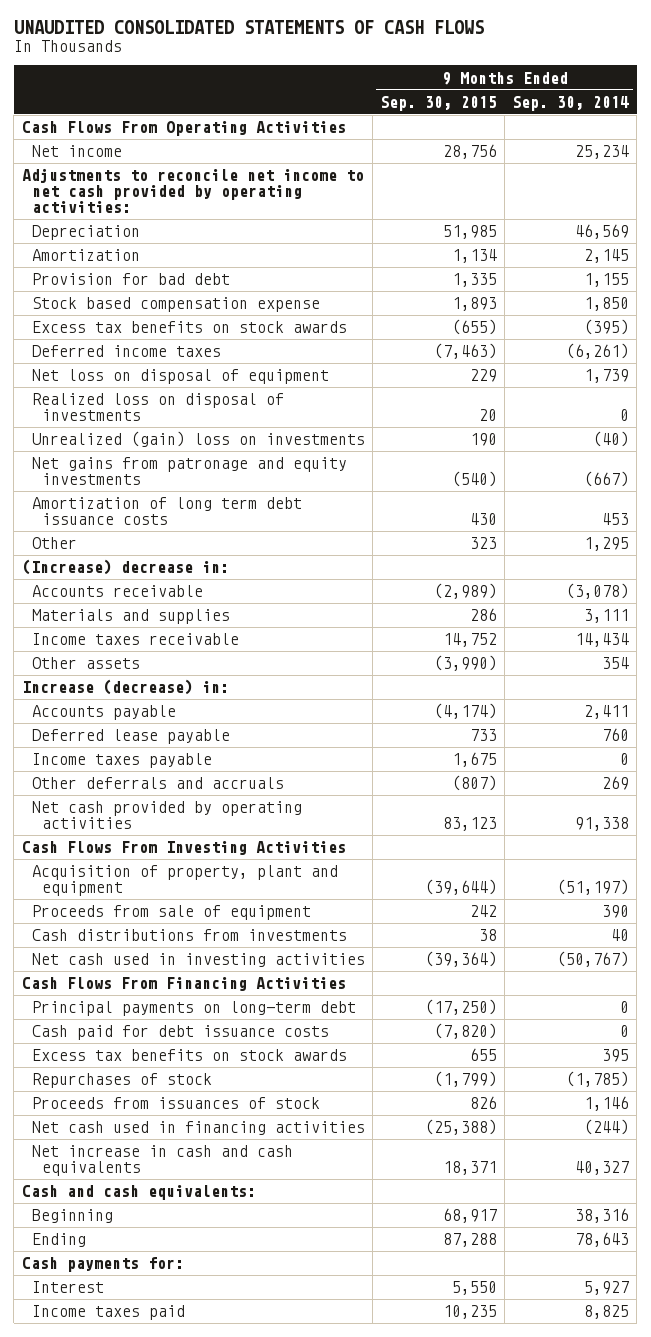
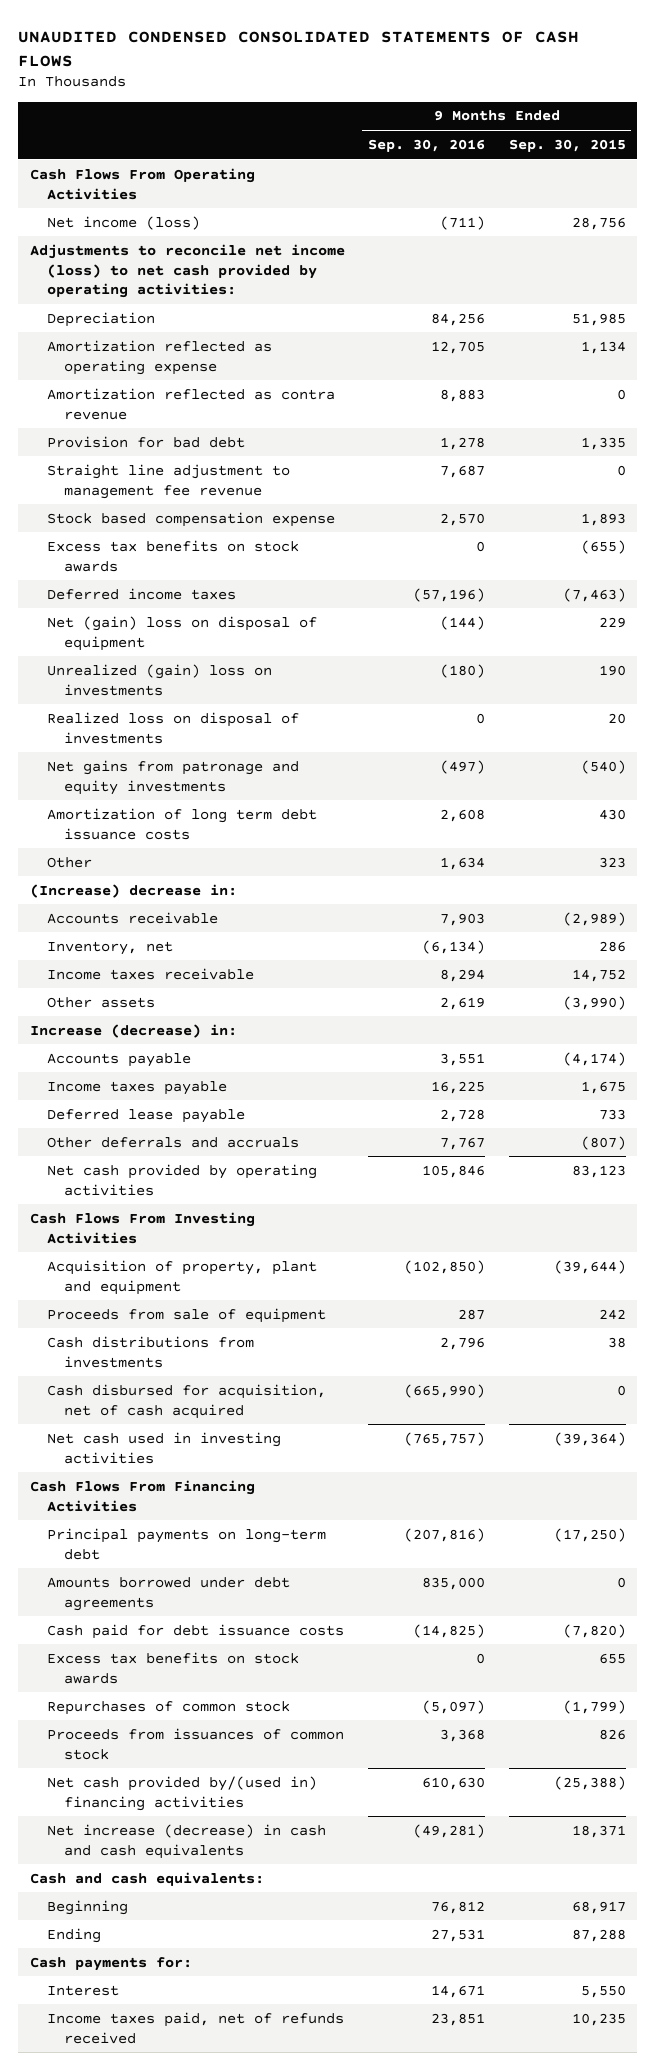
- UNAUDITED CONSOLIDATED STATEMENTS OF CASH FLOWS
+ UNAUDITED CONDENSED CONSOLIDATED STATEMENTS OF CASH FLOWS
- | 9 Months Ended Sep. 30, 2015 | 9 Months Ended Sep. 30, 2014
+ | 9 Months Ended Sep. 30, 2016 | 9 Months Ended Sep. 30, 2015
- Net income | 28,756 | 25,234
- Adjustments to reconcile net income to net cash provided by operating activities:
+ Net income (loss) | (711) | 28,756
+ Adjustments to reconcile net income (loss) to net cash provided by operating activities:
- Amortization | 1,134 | 2,145
+ Amortization reflected as operating expense | 12,705 | 1,134
+ Amortization reflected as contra revenue | 8,883 | 0
+ Straight line adjustment to management fee revenue | 7,687 | 0
- Net loss on disposal of equipment | 229 | 1,739
+ Net (gain) loss on disposal of equipment | (144) | 229
moved down: Realized loss on disposal of investments | 0 | 20
- Materials and supplies | 286 | 3,111
+ Inventory, net | (6,134) | 286
moved down: Deferred lease payable | 2,728 | 733
+ Cash disbursed for acquisition, net of cash acquired | (665,990) | 0
+ Amounts borrowed under debt agreements | 835,000 | 0
- Repurchases of stock | (1,799) | (1,785)
- Proceeds from issuances of stock | 826 | 1,146
- Net cash used in financing activities | (25,388) | (244)
- Net increase in cash and cash equivalents | 18,371 | 40,327
+ Repurchases of common stock | (5,097) | (1,799)
+ Proceeds from issuances of common stock | 3,368 | 826
+ Net cash provided by/(used in) financing activities | 610,630 | (25,388)
+ Net increase (decrease) in cash and cash equivalents | (49,281) | 18,371
- Income taxes paid | 10,235 | 8,825
+ Income taxes paid, net of refunds received | 23,851 | 10,235

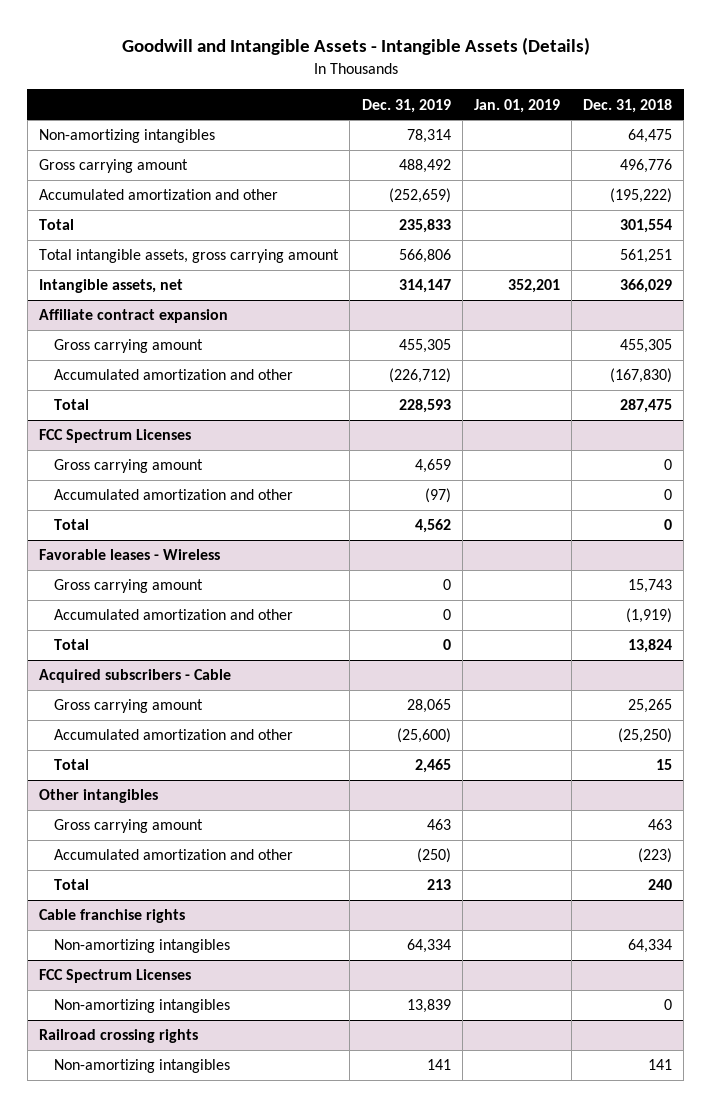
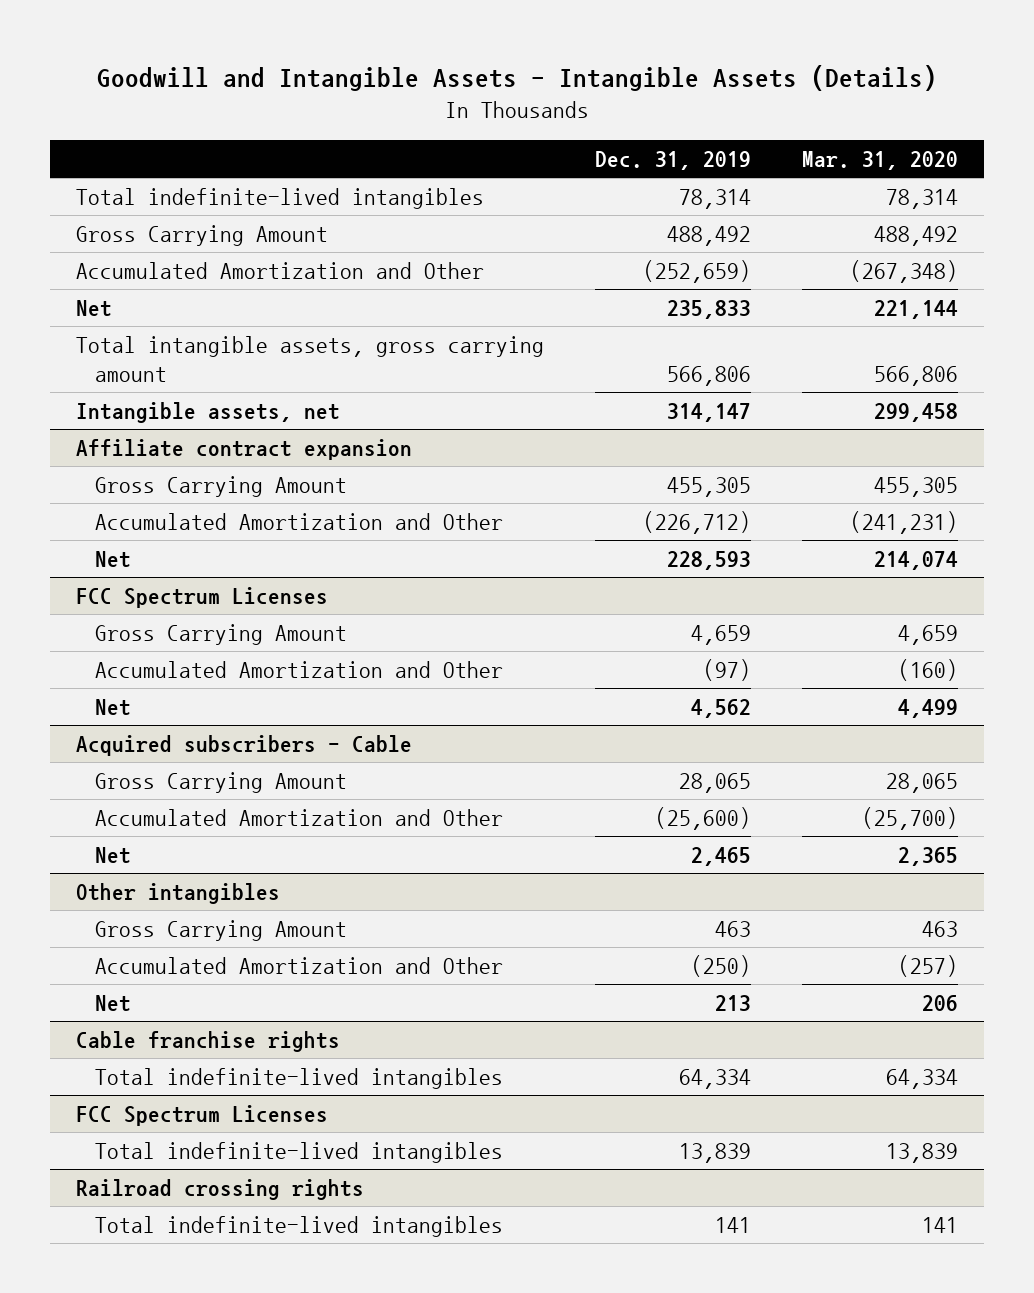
- | Dec. 31, 2019 | Jan. 01, 2019 | Dec. 31, 2018
+ | Dec. 31, 2019 | Mar. 31, 2020
- Non-amortizing intangibles | 78,314 | | 64,475
- Gross carrying amount | 488,492 | | 496,776
- Accumulated amortization and other | (252,659) | | (195,222)
- Total | 235,833 | | 301,554
+ Total indefinite-lived intangibles | 78,314 | 78,314
+ Gross Carrying Amount | 488,492 | 488,492
+ Accumulated Amortization and Other | (252,659) | (267,348)
+ Net | 235,833 | 221,144
@ Affiliate contract expansion
- Gross carrying amount | 455,305 | | 455,305
- Accumulated amortization and other | (226,712) | | (167,830)
- Total | 228,593 | | 287,475
+ Gross Carrying Amount | 455,305 | 455,305
+ Accumulated Amortization and Other | (226,712) | (241,231)
+ Net | 228,593 | 214,074
@ FCC Spectrum Licenses
- Gross carrying amount | 4,659 | | 0
- Accumulated amortization and other | (97) | | 0
- Total | 4,562 | | 0
- Favorable leases - Wireless
- Gross carrying amount | 0 | | 15,743
- Accumulated amortization and other | 0 | | (1,919)
- Total | 0 | | 13,824
@ FCC Spectrum Licenses
+ Gross Carrying Amount | 4,659 | 4,659
+ Accumulated Amortization and Other | (97) | (160)
+ Net | 4,562 | 4,499
@ Acquired subscribers - Cable
- Gross carrying amount | 28,065 | | 25,265
- Accumulated amortization and other | (25,600) | | (25,250)
- Total | 2,465 | | 15
+ Gross Carrying Amount | 28,065 | 28,065
+ Accumulated Amortization and Other | (25,600) | (25,700)
+ Net | 2,465 | 2,365
@ Other intangibles
- Gross carrying amount | 463 | | 463
- Accumulated amortization and other | (250) | | (223)
- Total | 213 | | 240
+ Gross Carrying Amount | 463 | 463
+ Accumulated Amortization and Other | (250) | (257)
+ Net | 213 | 206
@ Cable franchise rights
- Non-amortizing intangibles | 64,334 | | 64,334
+ Total indefinite-lived intangibles | 64,334 | 64,334
@ FCC Spectrum Licenses
- Non-amortizing intangibles | 13,839 | | 0
+ Total indefinite-lived intangibles | 13,839 | 13,839
@ Railroad crossing rights
- Non-amortizing intangibles | 141 | | 141
+ Total indefinite-lived intangibles | 141 | 141

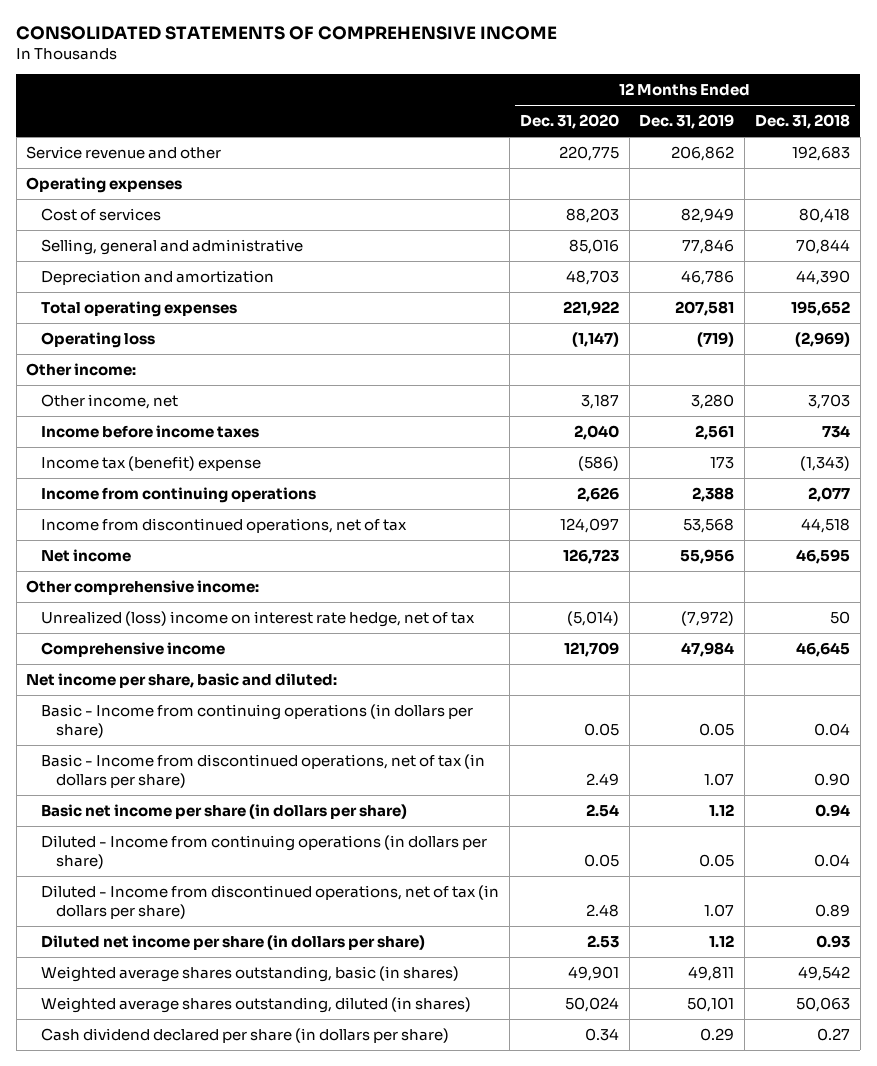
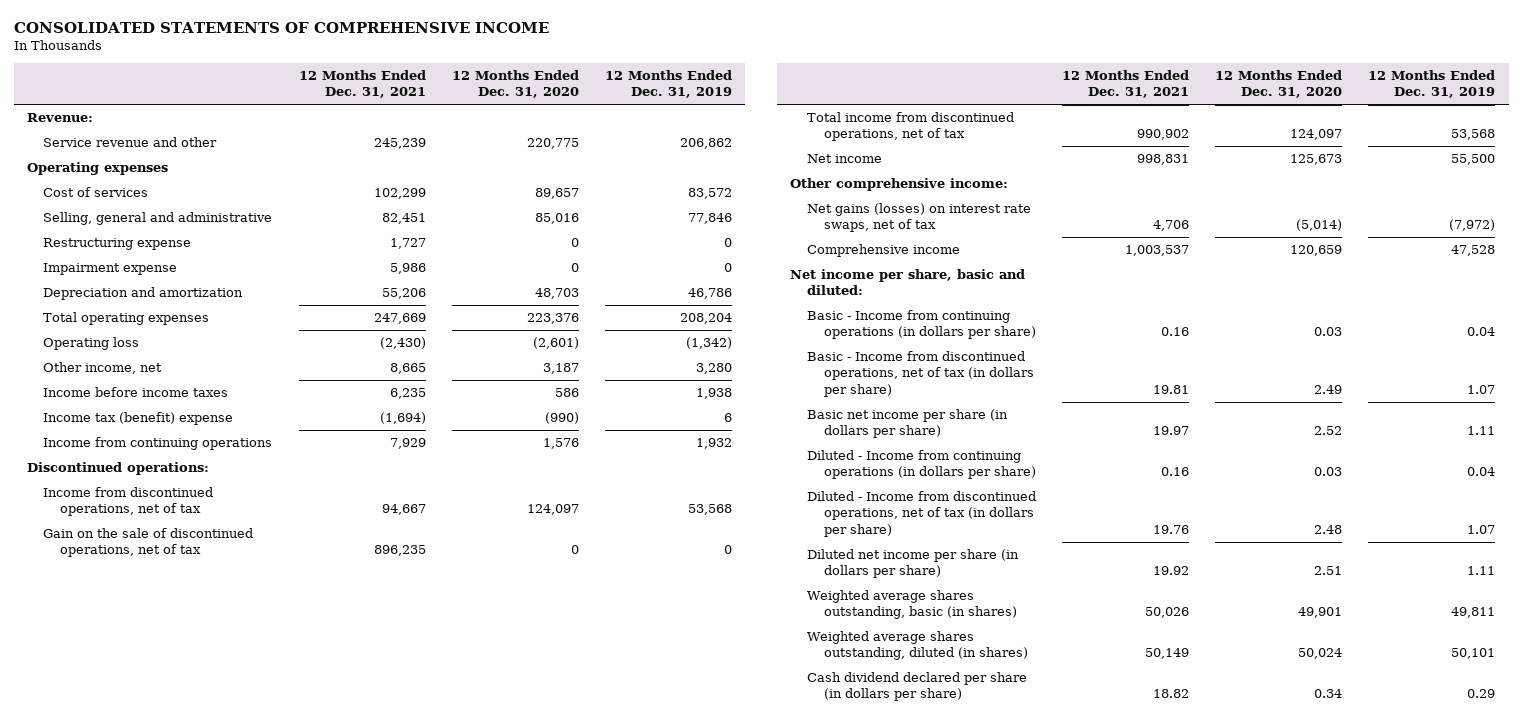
- | 12 Months Ended Dec. 31, 2020 | 12 Months Ended Dec. 31, 2019 | 12 Months Ended Dec. 31, 2018
+ | 12 Months Ended Dec. 31, 2021 | 12 Months Ended Dec. 31, 2020 | 12 Months Ended Dec. 31, 2019
+ Revenue:
- Cost of services | 88,203 | 82,949 | 80,418
+ Cost of services | 102,299 | 89,657 | 83,572
+ Restructuring expense | 1,727 | 0 | 0
+ Impairment expense | 5,986 | 0 | 0
- Total operating expenses | 221,922 | 207,581 | 195,652
- Operating loss | (1,147) | (719) | (2,969)
- Other income:
+ Total operating expenses | 247,669 | 223,376 | 208,204
+ Operating loss | (2,430) | (2,601) | (1,342)
- Income before income taxes | 2,040 | 2,561 | 734
- Income tax (benefit) expense | (586) | 173 | (1,343)
- Income from continuing operations | 2,626 | 2,388 | 2,077
+ Income before income taxes | 6,235 | 586 | 1,938
+ Income tax (benefit) expense | (1,694) | (990) | 6
+ Income from continuing operations | 7,929 | 1,576 | 1,932
+ Discontinued operations:
- Net income | 126,723 | 55,956 | 46,595
+ Gain on the sale of discontinued operations, net of tax | 896,235 | 0 | 0
+ Total income from discontinued operations, net of tax | 990,902 | 124,097 | 53,568
+ Net income | 998,831 | 125,673 | 55,500
- Unrealized (loss) income on interest rate hedge, net of tax | (5,014) | (7,972) | 50
- Comprehensive income | 121,709 | 47,984 | 46,645
+ Net gains (losses) on interest rate swaps, net of tax | 4,706 | (5,014) | (7,972)
+ Comprehensive income | 1,003,537 | 120,659 | 47,528
- Basic - Income from continuing operations (in dollars per share) | 0.05 | 0.05 | 0.04
+ Basic - Income from continuing operations (in dollars per share) | 0.16 | 0.03 | 0.04
- Basic net income per share (in dollars per share) | 2.54 | 1.12 | 0.94
- Diluted - Income from continuing operations (in dollars per share) | 0.05 | 0.05 | 0.04
+ Basic net income per share (in dollars per share) | 19.97 | 2.52 | 1.11
+ Diluted - Income from continuing operations (in dollars per share) | 0.16 | 0.03 | 0.04
- Diluted net income per share (in dollars per share) | 2.53 | 1.12 | 0.93
+ Diluted net income per share (in dollars per share) | 19.92 | 2.51 | 1.11

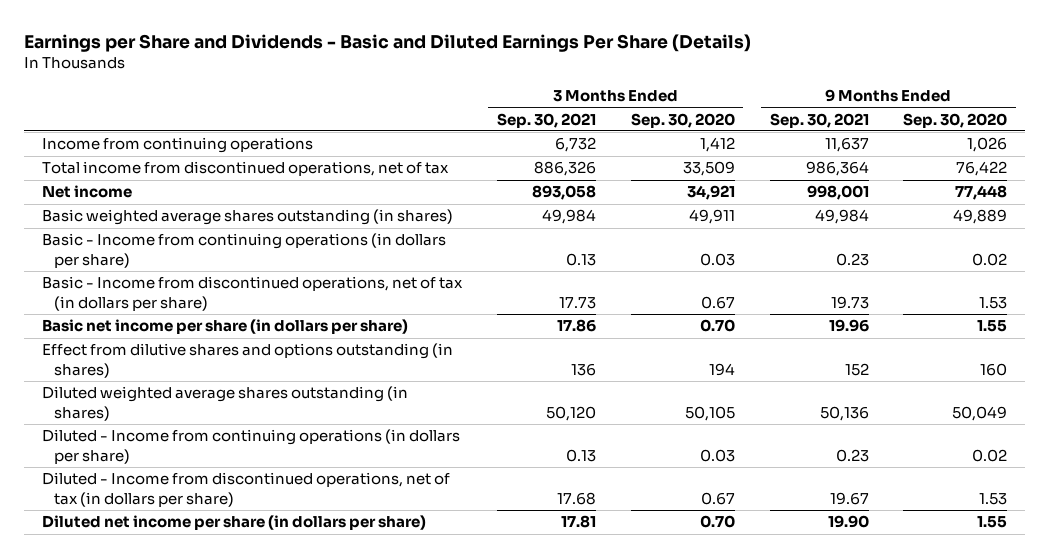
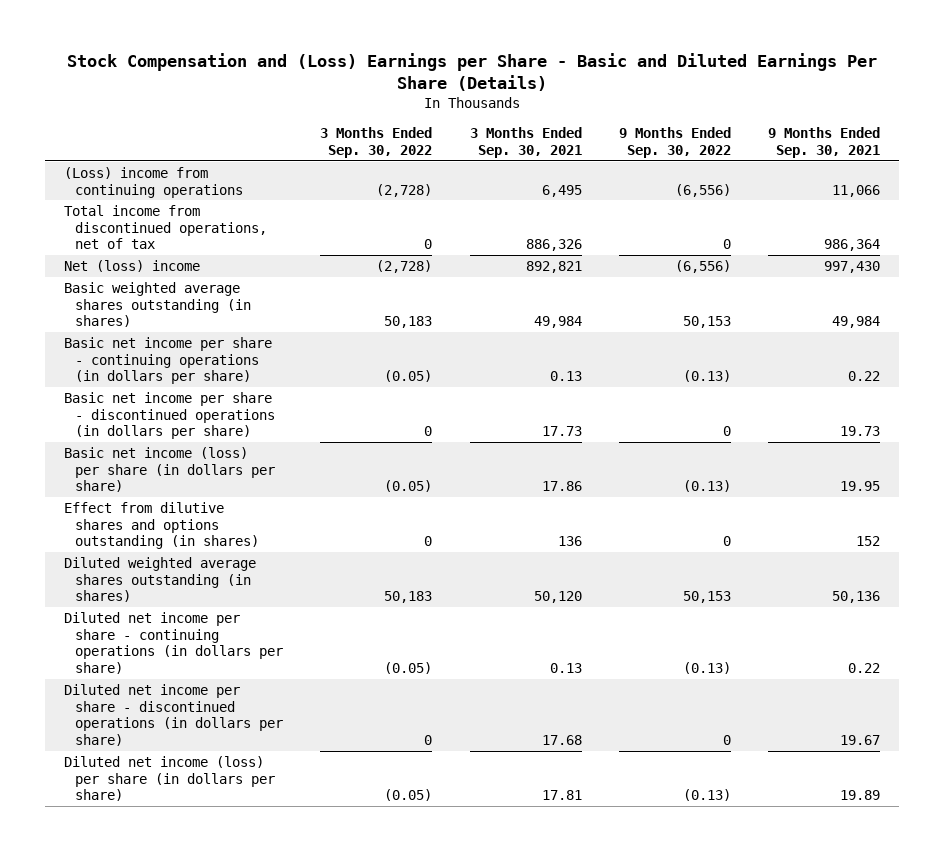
- Earnings per Share and Dividends - Basic and Diluted Earnings Per Share (Details)
+ Stock Compensation and (Loss) Earnings per Share - Basic and Diluted Earnings Per Share (Details)
- | 3 Months Ended Sep. 30, 2021 | 3 Months Ended Sep. 30, 2020 | 9 Months Ended Sep. 30, 2021 | 9 Months Ended Sep. 30, 2020
+ | 3 Months Ended Sep. 30, 2022 | 3 Months Ended Sep. 30, 2021 | 9 Months Ended Sep. 30, 2022 | 9 Months Ended Sep. 30, 2021
- Income from continuing operations | 6,732 | 1,412 | 11,637 | 1,026
+ (Loss) income from continuing operations | (2,728) | 6,495 | (6,556) | 11,066
- Net income | 893,058 | 34,921 | 998,001 | 77,448
+ Net (loss) income | (2,728) | 892,821 | (6,556) | 997,430
- Basic - Income from continuing operations (in dollars per share) | 0.13 | 0.03 | 0.23 | 0.02
- Basic - Income from discontinued operations, net of tax (in dollars per share) | 17.73 | 0.67 | 19.73 | 1.53
- Basic net income per share (in dollars per share) | 17.86 | 0.70 | 19.96 | 1.55
+ Basic net income per share - continuing operations (in dollars per share) | (0.05) | 0.13 | (0.13) | 0.22
+ Basic net income per share - discontinued operations (in dollars per share) | 0 | 17.73 | 0 | 19.73
+ Basic net income (loss) per share (in dollars per share) | (0.05) | 17.86 | (0.13) | 19.95
- Diluted - Income from continuing operations (in dollars per share) | 0.13 | 0.03 | 0.23 | 0.02
- Diluted - Income from discontinued operations, net of tax (in dollars per share) | 17.68 | 0.67 | 19.67 | 1.53
- Diluted net income per share (in dollars per share) | 17.81 | 0.70 | 19.90 | 1.55
+ Diluted net income per share - continuing operations (in dollars per share) | (0.05) | 0.13 | (0.13) | 0.22
+ Diluted net income per share - discontinued operations (in dollars per share) | 0 | 17.68 | 0 | 19.67
+ Diluted net income (loss) per share (in dollars per share) | (0.05) | 17.81 | (0.13) | 19.89

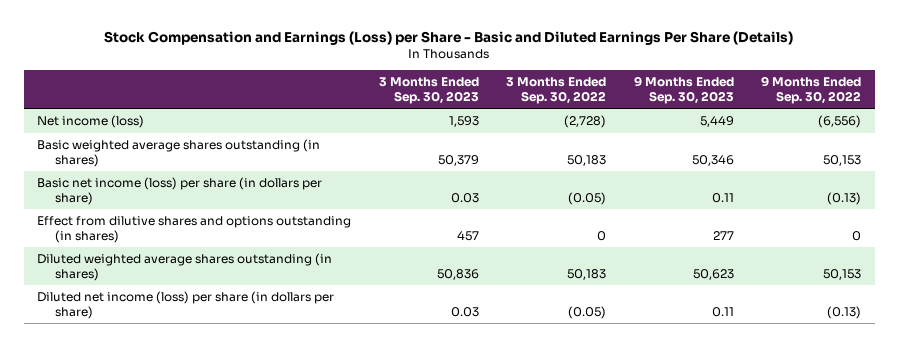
- Stock Compensation and (Loss) Earnings per Share - Basic and Diluted Earnings Per Share (Details)
+ Stock Compensation and Earnings (Loss) per Share - Basic and Diluted Earnings Per Share (Details)
- | 3 Months Ended Sep. 30, 2022 | 3 Months Ended Sep. 30, 2021 | 9 Months Ended Sep. 30, 2022 | 9 Months Ended Sep. 30, 2021
+ | 3 Months Ended Sep. 30, 2023 | 3 Months Ended Sep. 30, 2022 | 9 Months Ended Sep. 30, 2023 | 9 Months Ended Sep. 30, 2022
- (Loss) income from continuing operations | (2,728) | 6,495 | (6,556) | 11,066
- Total income from discontinued operations, net of tax | 0 | 886,326 | 0 | 986,364
- Net (loss) income | (2,728) | 892,821 | (6,556) | 997,430
+ Net income (loss) | 1,593 | (2,728) | 5,449 | (6,556)
- Basic net income per share - continuing operations (in dollars per share) | (0.05) | 0.13 | (0.13) | 0.22
- Basic net income per share - discontinued operations (in dollars per share) | 0 | 17.73 | 0 | 19.73
- Diluted net income per share - continuing operations (in dollars per share) | (0.05) | 0.13 | (0.13) | 0.22
- Diluted net income per share - discontinued operations (in dollars per share) | 0 | 17.68 | 0 | 19.67

